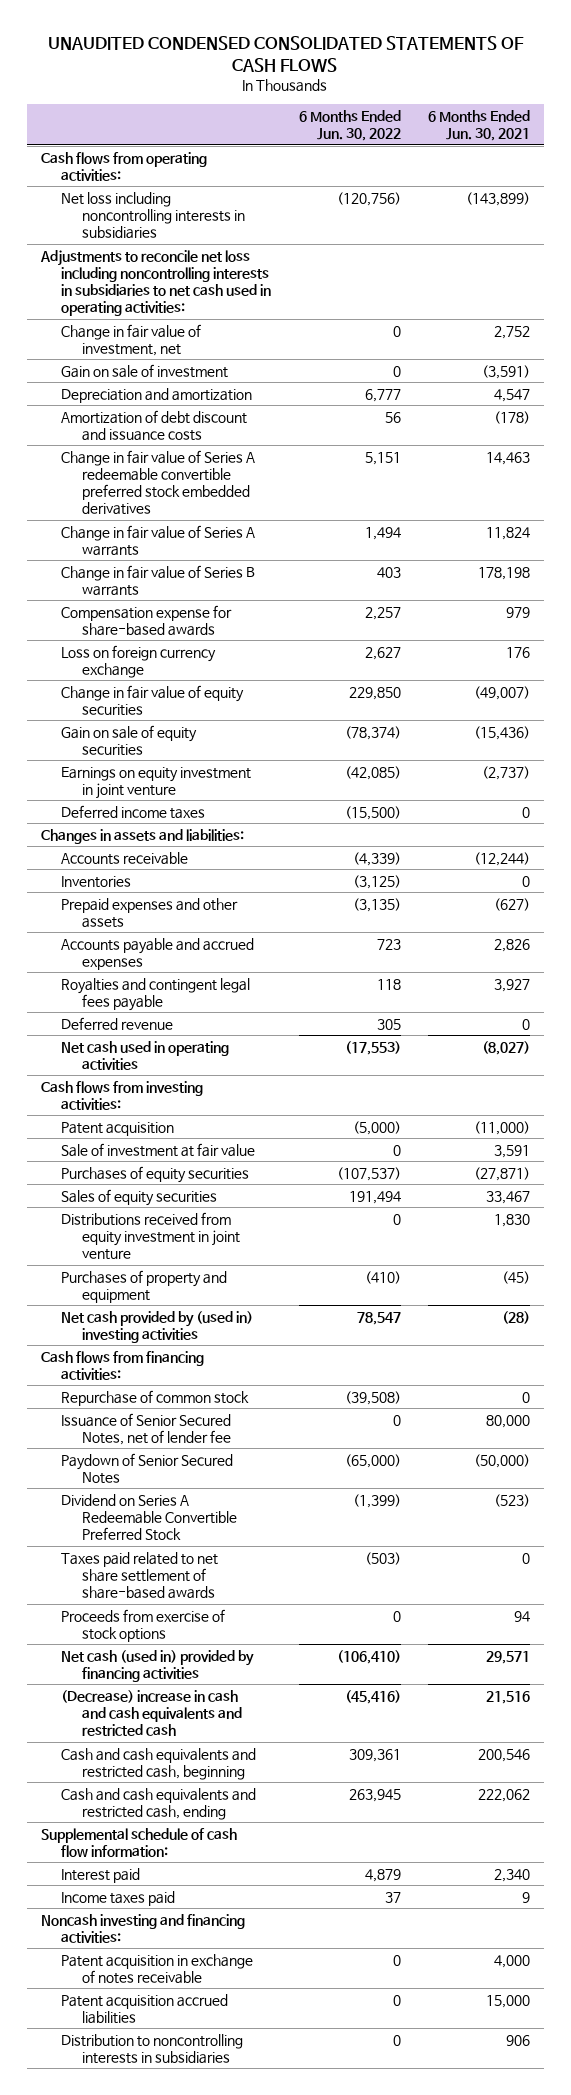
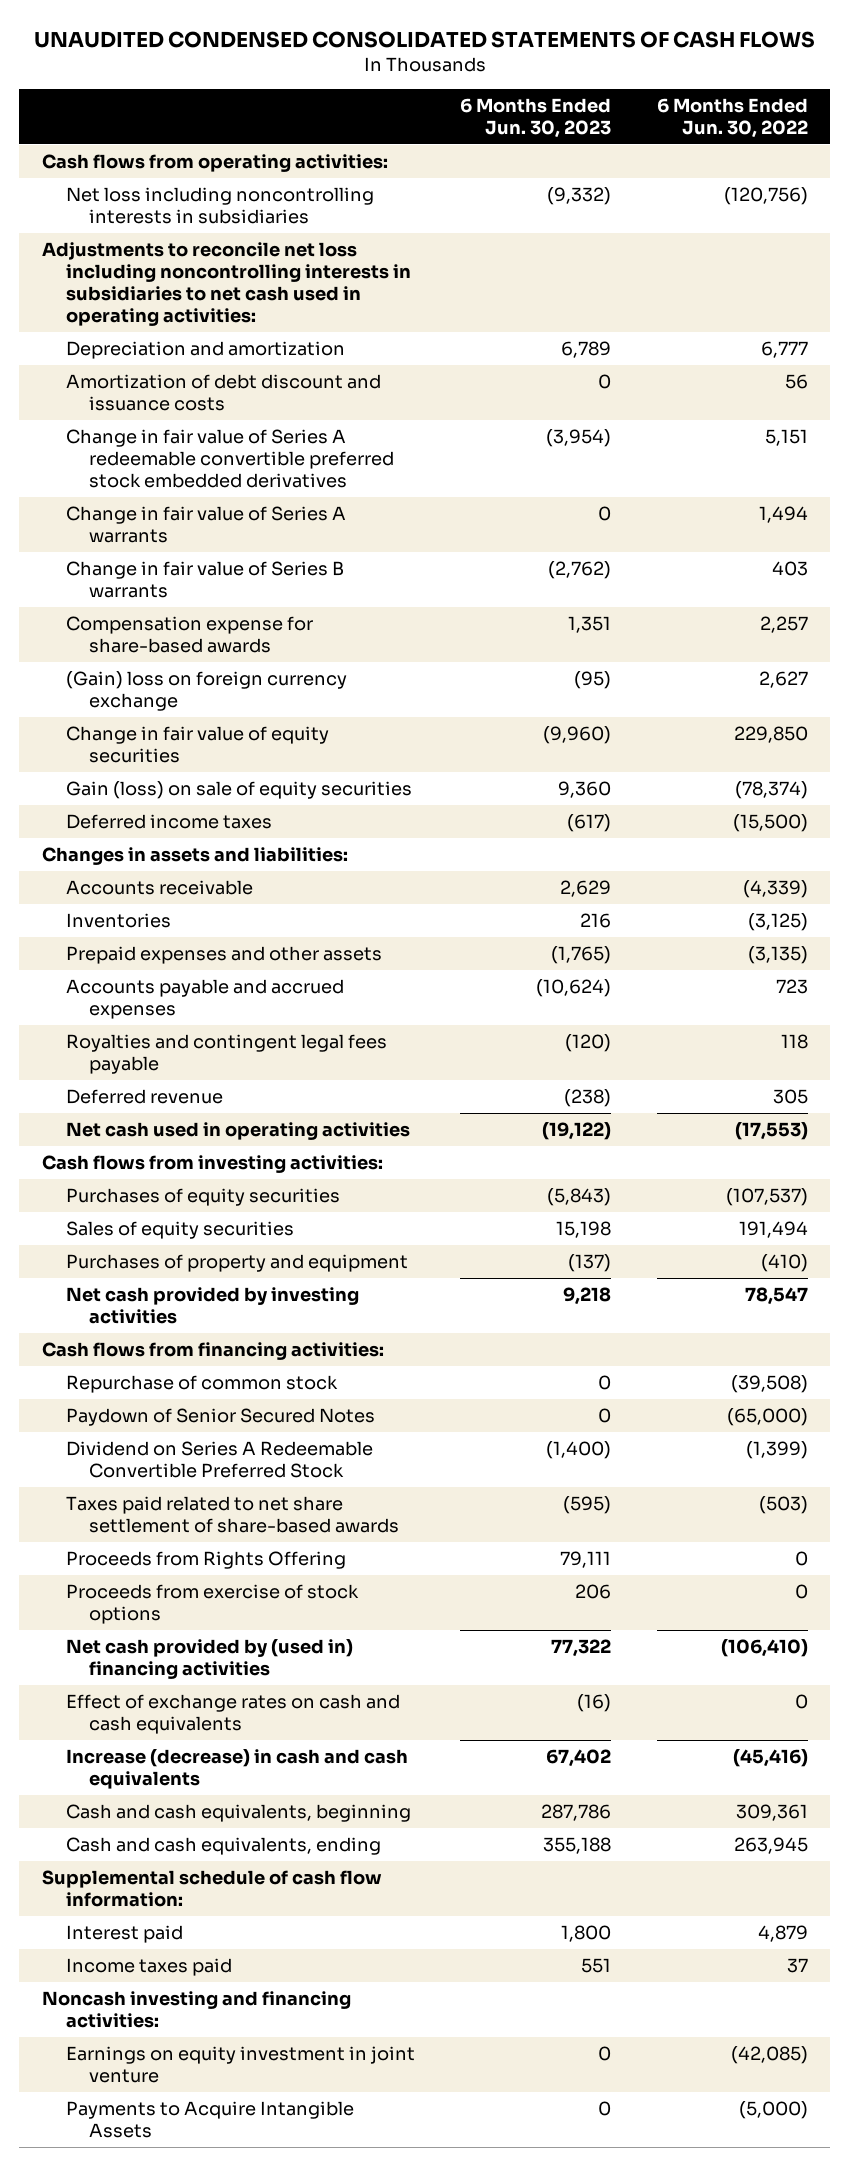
- | 6 Months Ended Jun. 30, 2022 | 6 Months Ended Jun. 30, 2021
+ | 6 Months Ended Jun. 30, 2023 | 6 Months Ended Jun. 30, 2022
- Change in fair value of investment, net | 0 | 2,752
- Gain on sale of investment | 0 | (3,591)
- Loss on foreign currency exchange | 2,627 | 176
+ (Gain) loss on foreign currency exchange | (95) | 2,627
- Gain on sale of equity securities | (78,374) | (15,436)
+ Gain (loss) on sale of equity securities | 9,360 | (78,374)
- Patent acquisition | (5,000) | (11,000)
- Sale of investment at fair value | 0 | 3,591
- Distributions received from equity investment in joint venture | 0 | 1,830
- Net cash provided by (used in) investing activities | 78,547 | (28)
+ Net cash provided by investing activities | 9,218 | 78,547
- Issuance of Senior Secured Notes, net of lender fee | 0 | 80,000
+ Proceeds from Rights Offering | 79,111 | 0
- Net cash (used in) provided by financing activities | (106,410) | 29,571
- (Decrease) increase in cash and cash equivalents and restricted cash | (45,416) | 21,516
- Cash and cash equivalents and restricted cash, beginning | 309,361 | 200,546
- Cash and cash equivalents and restricted cash, ending | 263,945 | 222,062
+ Net cash provided by (used in) financing activities | 77,322 | (106,410)
+ Effect of exchange rates on cash and cash equivalents | (16) | 0
+ Increase (decrease) in cash and cash equivalents | 67,402 | (45,416)
+ Cash and cash equivalents, beginning | 287,786 | 309,361
+ Cash and cash equivalents, ending | 355,188 | 263,945
- Patent acquisition in exchange of notes receivable | 0 | 4,000
- Patent acquisition accrued liabilities | 0 | 15,000
- Distribution to noncontrolling interests in subsidiaries | 0 | 906
moved down: Earnings on equity investment in joint venture | 0 | (42,085)
+ Payments to Acquire Intangible Assets | 0 | (5,000)

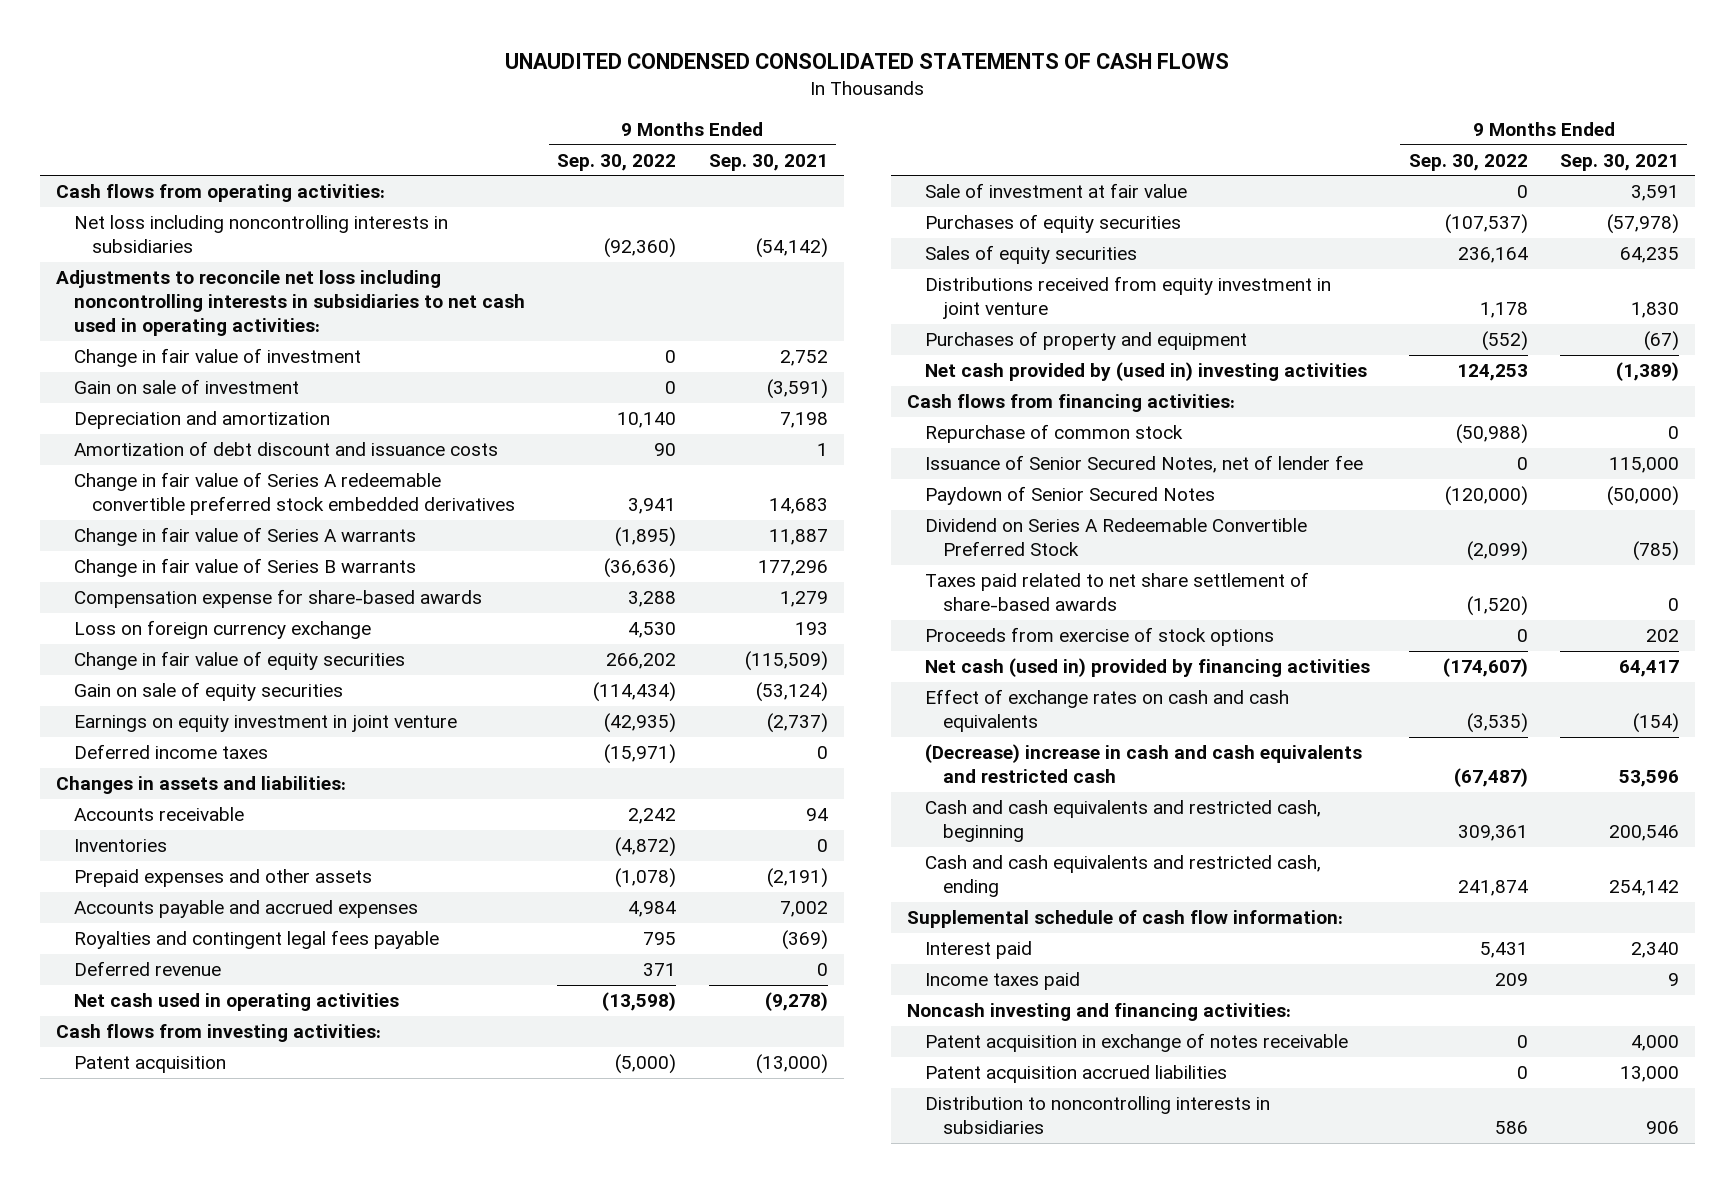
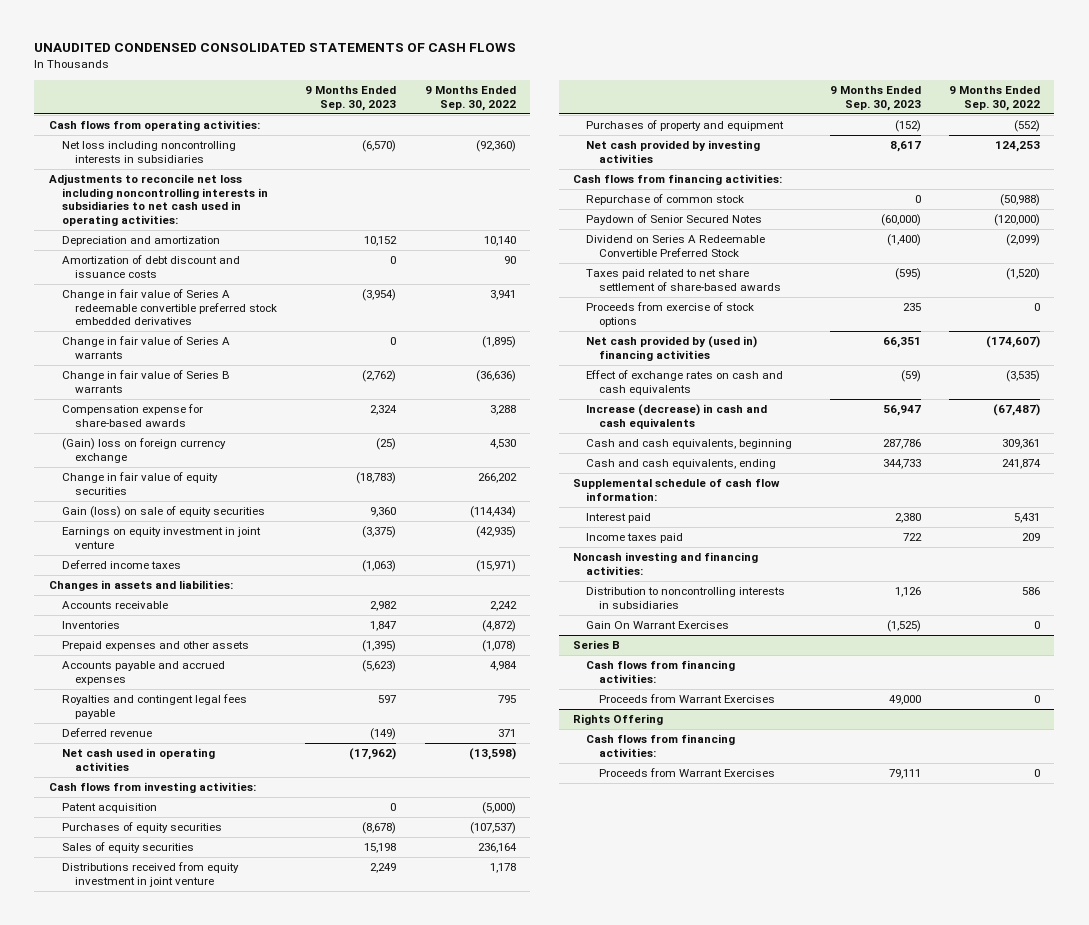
- | 9 Months Ended Sep. 30, 2022 | 9 Months Ended Sep. 30, 2021
+ | 9 Months Ended Sep. 30, 2023 | 9 Months Ended Sep. 30, 2022
- Change in fair value of investment | 0 | 2,752
- Gain on sale of investment | 0 | (3,591)
- Loss on foreign currency exchange | 4,530 | 193
+ (Gain) loss on foreign currency exchange | (25) | 4,530
- Gain on sale of equity securities | (114,434) | (53,124)
+ Gain (loss) on sale of equity securities | 9,360 | (114,434)
- Sale of investment at fair value | 0 | 3,591
- Net cash provided by (used in) investing activities | 124,253 | (1,389)
+ Net cash provided by investing activities | 8,617 | 124,253
- Issuance of Senior Secured Notes, net of lender fee | 0 | 115,000
- Net cash (used in) provided by financing activities | (174,607) | 64,417
+ Net cash provided by (used in) financing activities | 66,351 | (174,607)
- (Decrease) increase in cash and cash equivalents and restricted cash | (67,487) | 53,596
- Cash and cash equivalents and restricted cash, beginning | 309,361 | 200,546
- Cash and cash equivalents and restricted cash, ending | 241,874 | 254,142
+ Increase (decrease) in cash and cash equivalents | 56,947 | (67,487)
+ Cash and cash equivalents, beginning | 287,786 | 309,361
+ Cash and cash equivalents, ending | 344,733 | 241,874
- Patent acquisition in exchange of notes receivable | 0 | 4,000
- Patent acquisition accrued liabilities | 0 | 13,000
+ Gain On Warrant Exercises | (1,525) | 0
+ Series B
+ Cash flows from financing activities:
+ Proceeds from Warrant Exercises | 49,000 | 0
+ Rights Offering
+ Cash flows from financing activities:
+ Proceeds from Warrant Exercises | 79,111 | 0

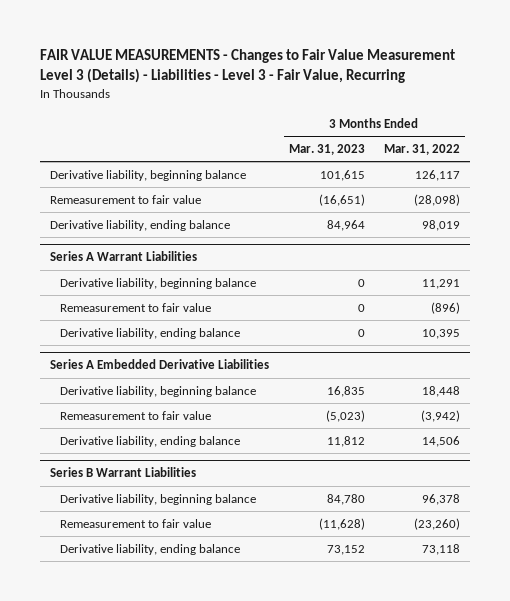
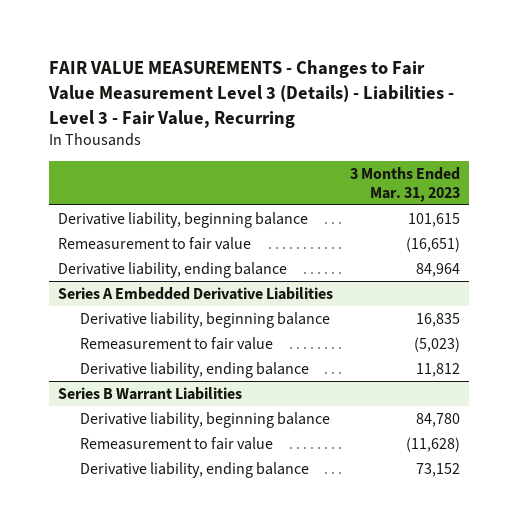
- | 3 Months Ended Mar. 31, 2023 | 3 Months Ended Mar. 31, 2022
+ | 3 Months Ended Mar. 31, 2023
- Series A Warrant Liabilities
- Derivative liability, beginning balance | 0 | 11,291
- Remeasurement to fair value | 0 | (896)
- Derivative liability, ending balance | 0 | 10,395

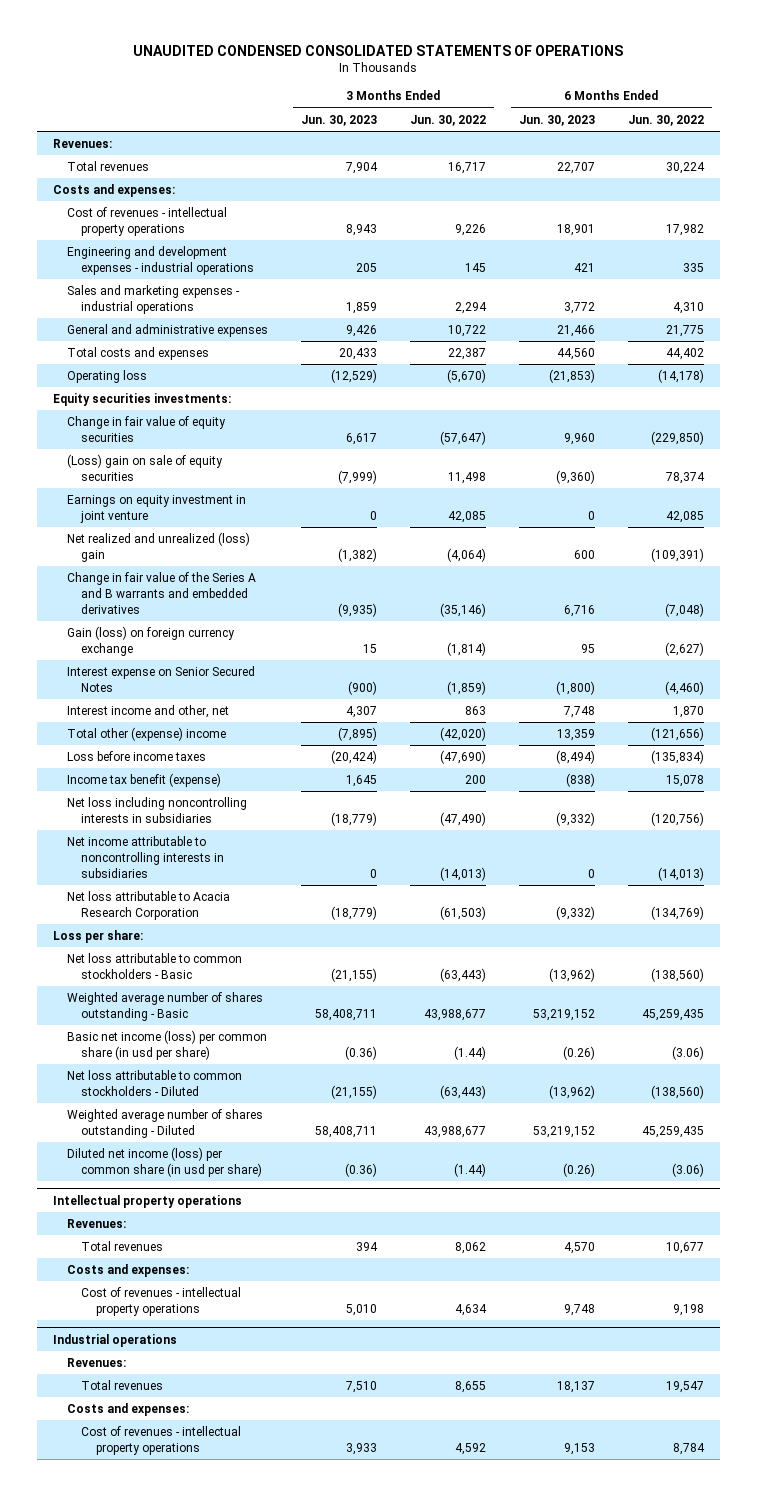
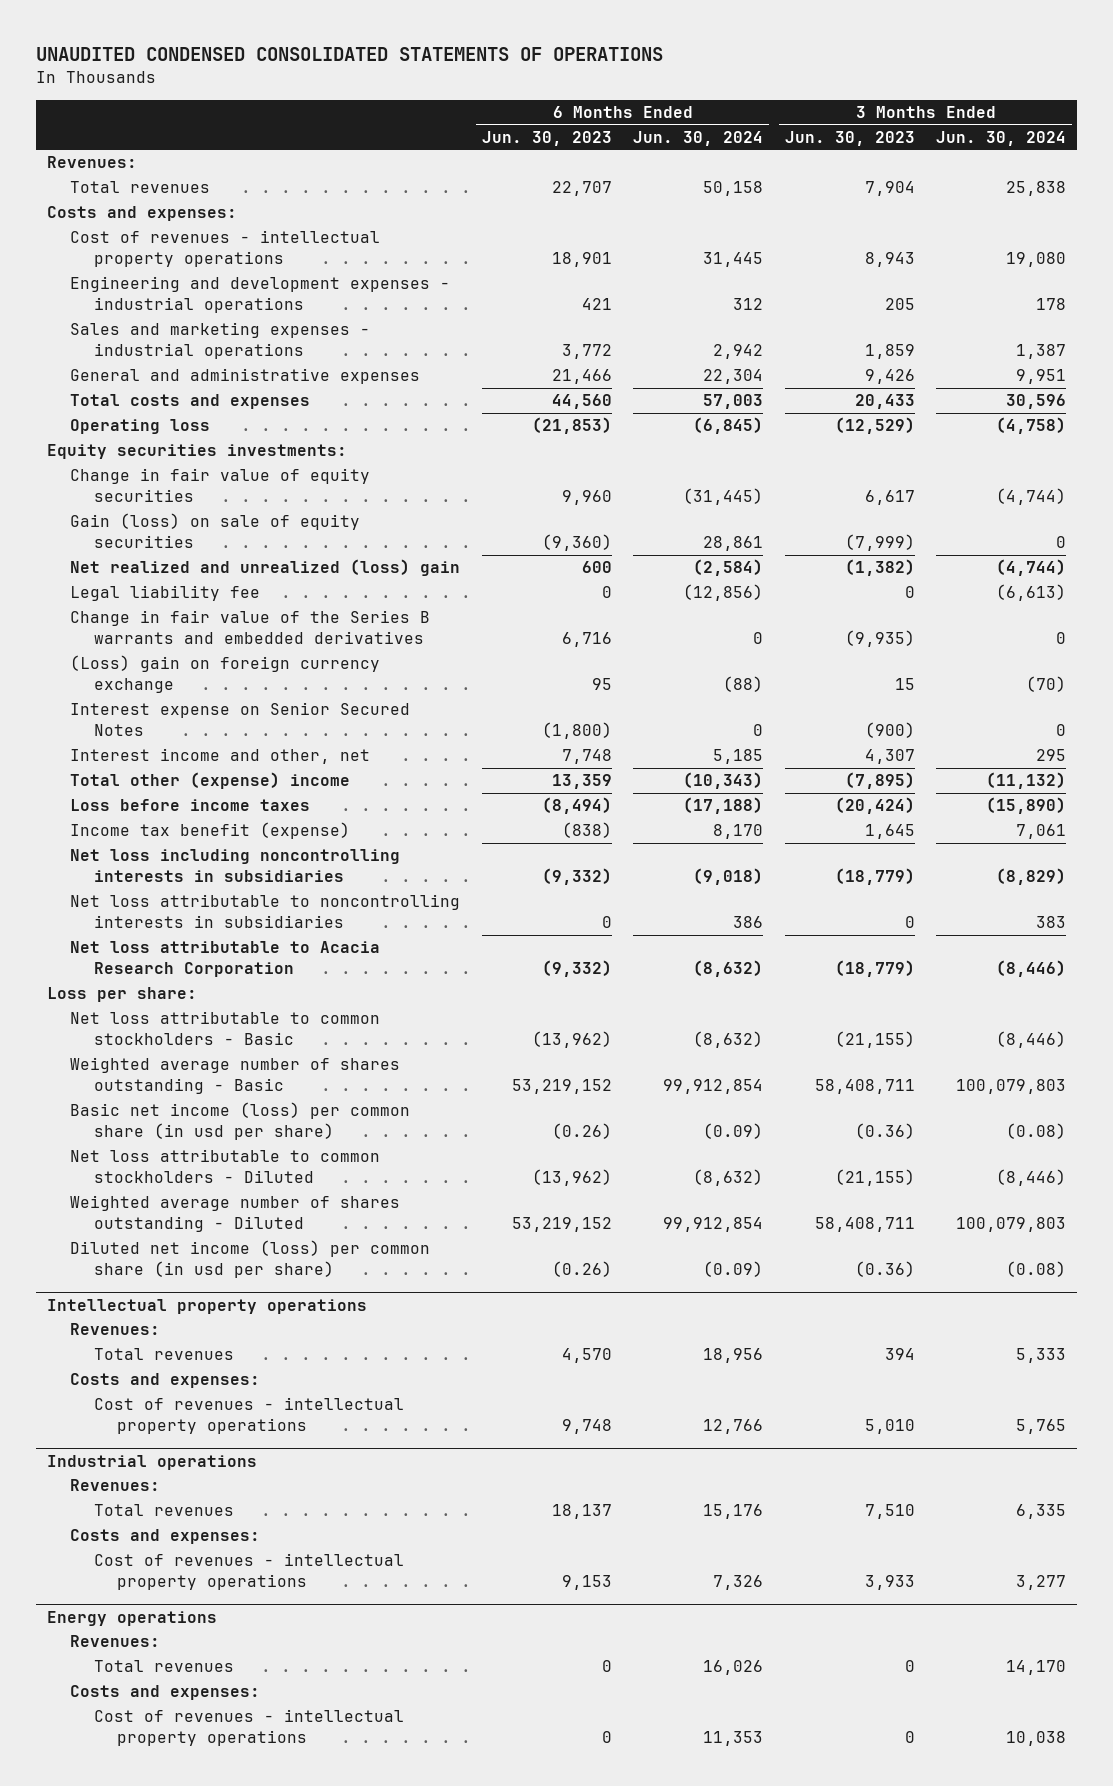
- | 3 Months Ended Jun. 30, 2023 | 3 Months Ended Jun. 30, 2022 | 6 Months Ended Jun. 30, 2023 | 6 Months Ended Jun. 30, 2022
+ | 6 Months Ended Jun. 30, 2023 | 6 Months Ended Jun. 30, 2024 | 3 Months Ended Jun. 30, 2023 | 3 Months Ended Jun. 30, 2024
- (Loss) gain on sale of equity securities | (7,999) | 11,498 | (9,360) | 78,374
- Earnings on equity investment in joint venture | 0 | 42,085 | 0 | 42,085
+ Gain (loss) on sale of equity securities | (9,360) | 28,861 | (7,999) | 0
- Change in fair value of the Series A and B warrants and embedded derivatives | (9,935) | (35,146) | 6,716 | (7,048)
- Gain (loss) on foreign currency exchange | 15 | (1,814) | 95 | (2,627)
+ Legal liability fee | 0 | (12,856) | 0 | (6,613)
+ Change in fair value of the Series B warrants and embedded derivatives | 6,716 | 0 | (9,935) | 0
+ (Loss) gain on foreign currency exchange | 95 | (88) | 15 | (70)
- Net income attributable to noncontrolling interests in subsidiaries | 0 | (14,013) | 0 | (14,013)
+ Net loss attributable to noncontrolling interests in subsidiaries | 0 | 386 | 0 | 383
+ Energy operations
+ Revenues:
+ Total revenues | 0 | 16,026 | 0 | 14,170
+ Costs and expenses:
+ Cost of revenues - intellectual property operations | 0 | 11,353 | 0 | 10,038

